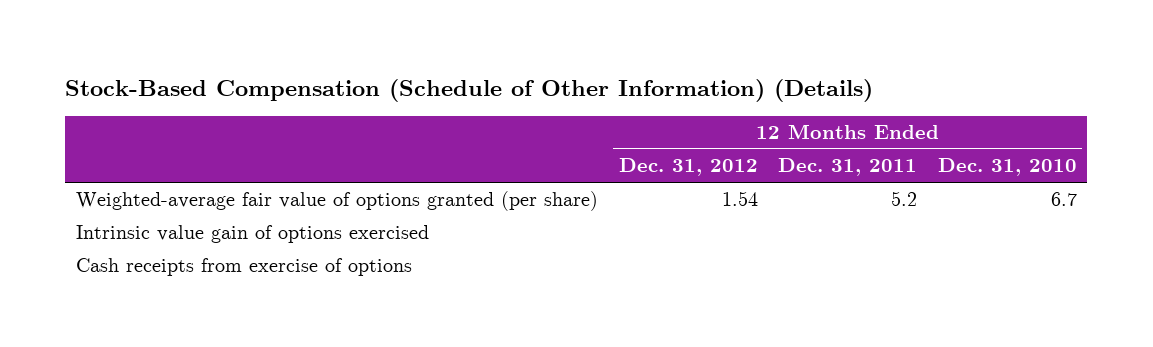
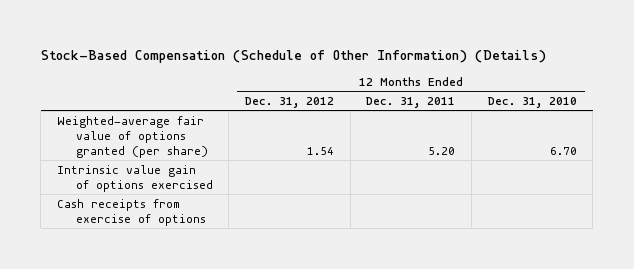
- Weighted-average fair value of options granted (per share) | 1.54 | 5.2 | 6.7
+ Weighted-average fair value of options granted (per share) | 1.54 | 5.20 | 6.70

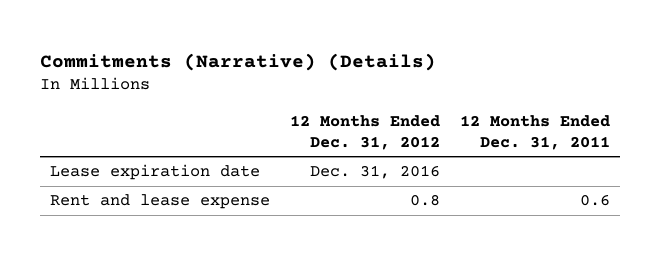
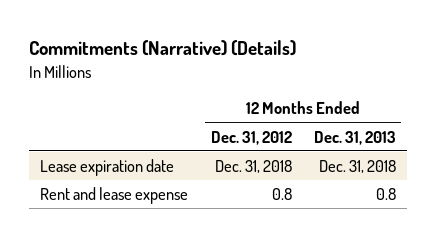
- | 12 Months Ended Dec. 31, 2012 | 12 Months Ended Dec. 31, 2011
+ | 12 Months Ended Dec. 31, 2012 | 12 Months Ended Dec. 31, 2013
- Lease expiration date | Dec. 31, 2016 |
+ Lease expiration date | Dec. 31, 2018 | Dec. 31, 2018

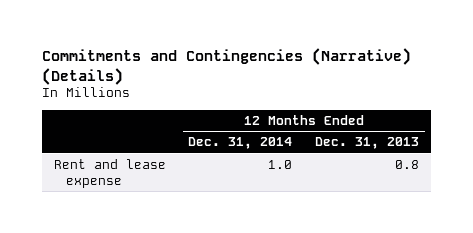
- Commitments (Narrative) (Details)
+ Commitments and Contingencies (Narrative) (Details)
- | 12 Months Ended Dec. 31, 2012 | 12 Months Ended Dec. 31, 2013
+ | 12 Months Ended Dec. 31, 2014 | 12 Months Ended Dec. 31, 2013
- Lease expiration date | Dec. 31, 2018 | Dec. 31, 2018

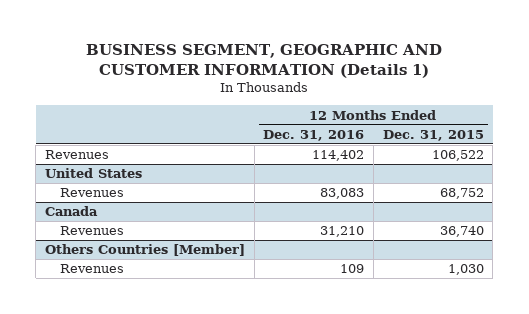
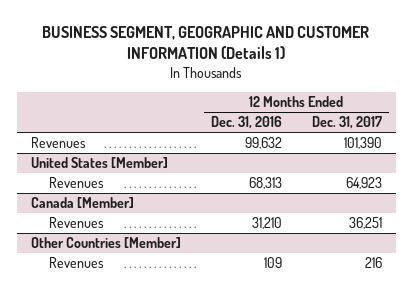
- | 12 Months Ended Dec. 31, 2016 | 12 Months Ended Dec. 31, 2015
+ | 12 Months Ended Dec. 31, 2016 | 12 Months Ended Dec. 31, 2017
- Revenues | 114,402 | 106,522
- United States
- Revenues | 83,083 | 68,752
- Canada
+ Revenues | 99,632 | 101,390
+ United States [Member]
+ Revenues | 68,313 | 64,923
+ Canada [Member]
- Others Countries [Member]
+ Other Countries [Member]

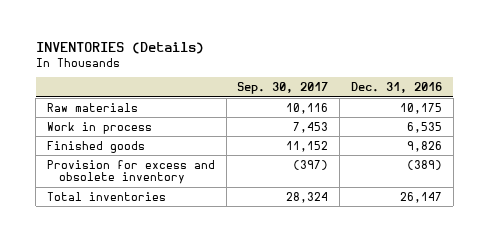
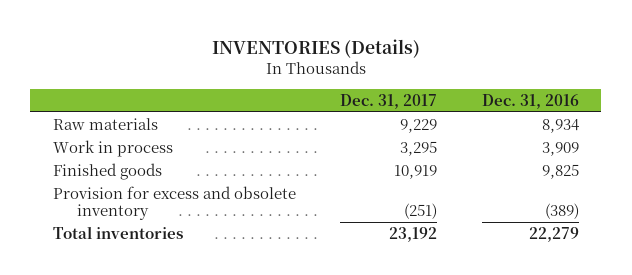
- | Sep. 30, 2017 | Dec. 31, 2016
+ | Dec. 31, 2017 | Dec. 31, 2016
- Raw materials | 10,116 | 10,175
- Work in process | 7,453 | 6,535
- Finished goods | 11,152 | 9,826
+ Raw materials | 9,229 | 8,934
+ Work in process | 3,295 | 3,909
+ Finished goods | 10,919 | 9,825
- Total inventories | 28,324 | 26,147
+ Total inventories | 23,192 | 22,279

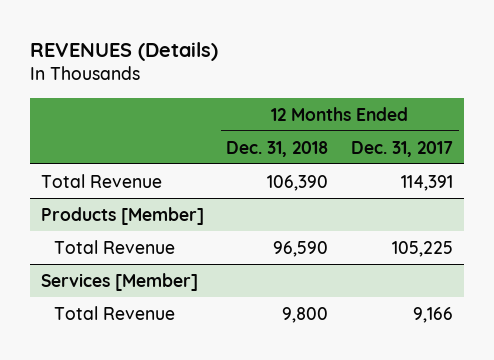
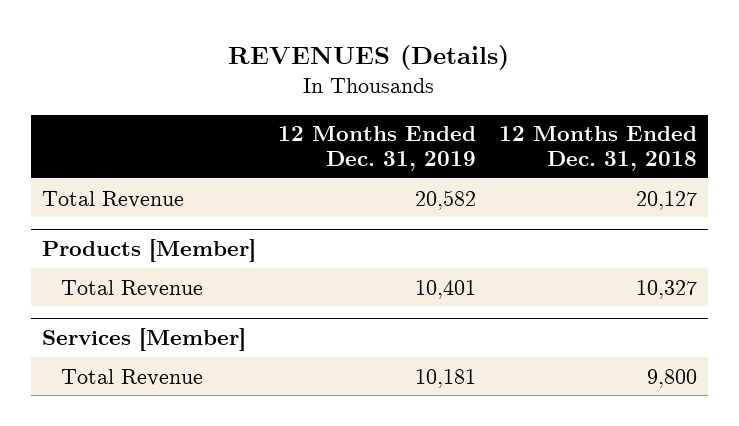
- | 12 Months Ended Dec. 31, 2018 | 12 Months Ended Dec. 31, 2017
+ | 12 Months Ended Dec. 31, 2019 | 12 Months Ended Dec. 31, 2018
- Total Revenue | 106,390 | 114,391
+ Total Revenue | 20,582 | 20,127
@ Products [Member]
- Total Revenue | 96,590 | 105,225
+ Total Revenue | 10,401 | 10,327

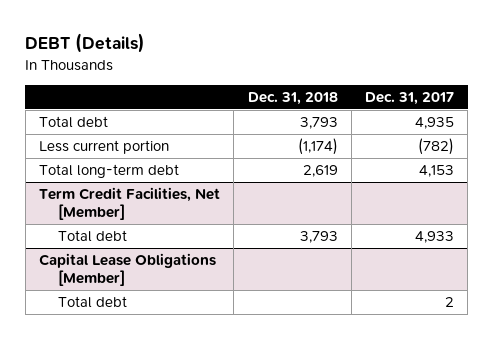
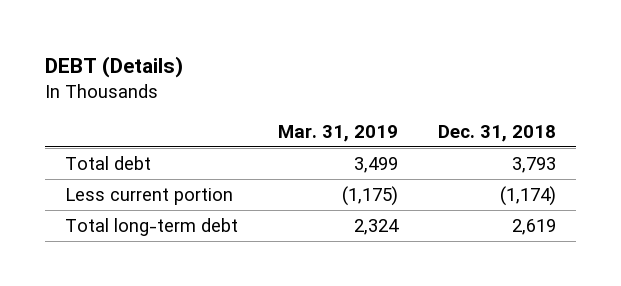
- | Dec. 31, 2018 | Dec. 31, 2017
+ | Mar. 31, 2019 | Dec. 31, 2018
- Term Credit Facilities, Net [Member]
- Total debt | 3,793 | 4,933
- Capital Lease Obligations [Member]
- Total debt | | 2

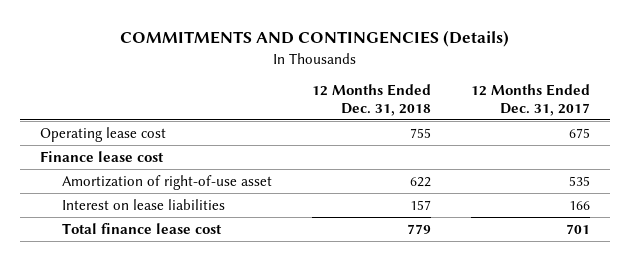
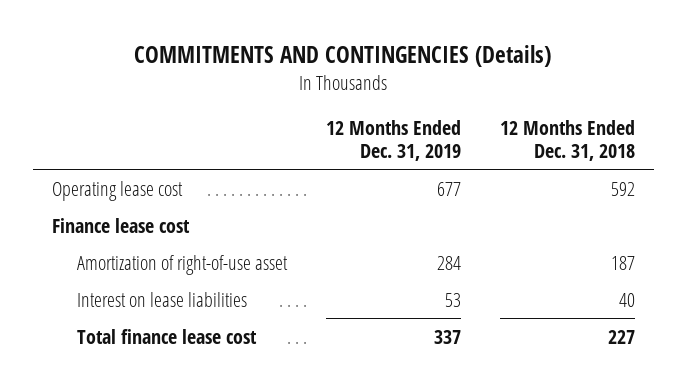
- | 12 Months Ended Dec. 31, 2018 | 12 Months Ended Dec. 31, 2017
+ | 12 Months Ended Dec. 31, 2019 | 12 Months Ended Dec. 31, 2018
- Operating lease cost | 755 | 675
+ Operating lease cost | 677 | 592
- Amortization of right-of-use asset | 622 | 535
- Interest on lease liabilities | 157 | 166
- Total finance lease cost | 779 | 701
+ Amortization of right-of-use asset | 284 | 187
+ Interest on lease liabilities | 53 | 40
+ Total finance lease cost | 337 | 227

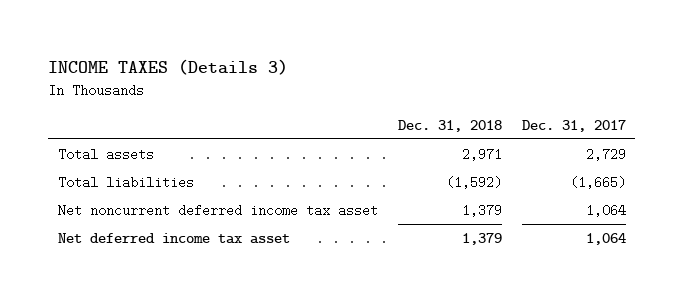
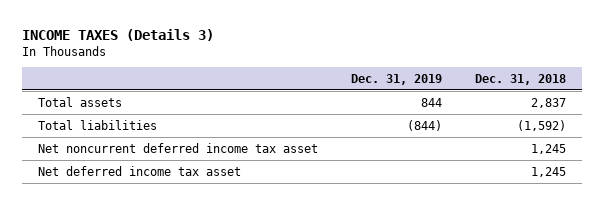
- | Dec. 31, 2018 | Dec. 31, 2017
+ | Dec. 31, 2019 | Dec. 31, 2018
- Total assets | 2,971 | 2,729
+ Total assets | 844 | 2,837
- Net noncurrent deferred income tax asset | 1,379 | 1,064
- Net deferred income tax asset | 1,379 | 1,064
+ Net noncurrent deferred income tax asset | | 1,245
+ Net deferred income tax asset | | 1,245

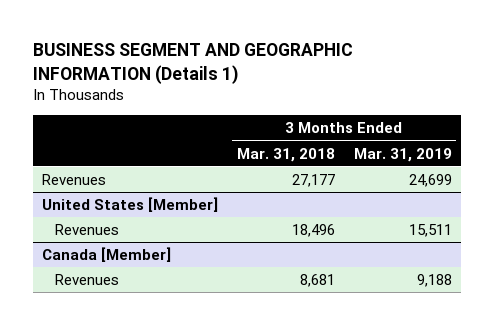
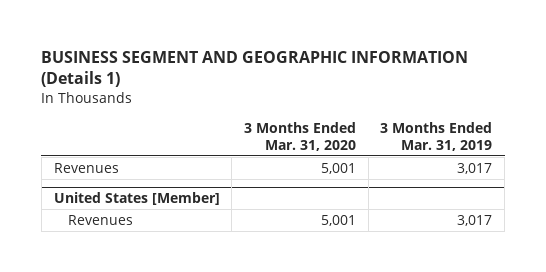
- | 3 Months Ended Mar. 31, 2018 | 3 Months Ended Mar. 31, 2019
+ | 3 Months Ended Mar. 31, 2020 | 3 Months Ended Mar. 31, 2019
- Revenues | 27,177 | 24,699
+ Revenues | 5,001 | 3,017
@ United States [Member]
- Revenues | 18,496 | 15,511
- Canada [Member]
- Revenues | 8,681 | 9,188
@ United States [Member]
+ Revenues | 5,001 | 3,017

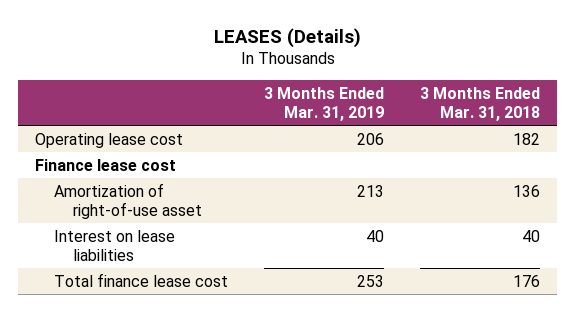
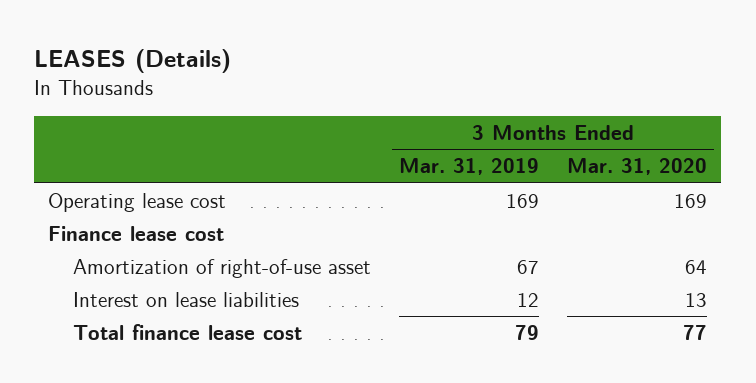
- | 3 Months Ended Mar. 31, 2019 | 3 Months Ended Mar. 31, 2018
+ | 3 Months Ended Mar. 31, 2019 | 3 Months Ended Mar. 31, 2020
- Operating lease cost | 206 | 182
+ Operating lease cost | 169 | 169
- Amortization of right-of-use asset | 213 | 136
- Interest on lease liabilities | 40 | 40
- Total finance lease cost | 253 | 176
+ Amortization of right-of-use asset | 67 | 64
+ Interest on lease liabilities | 12 | 13
+ Total finance lease cost | 79 | 77

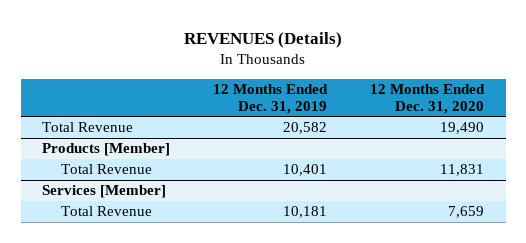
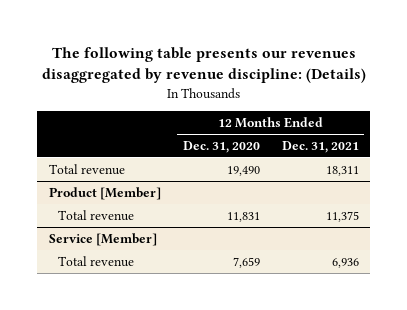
- REVENUES (Details)
+ The following table presents our revenues disaggregated by revenue discipline: (Details)
- | 12 Months Ended Dec. 31, 2019 | 12 Months Ended Dec. 31, 2020
+ | 12 Months Ended Dec. 31, 2020 | 12 Months Ended Dec. 31, 2021
- Total Revenue | 20,582 | 19,490
- Products [Member]
- Total Revenue | 10,401 | 11,831
- Services [Member]
- Total Revenue | 10,181 | 7,659
+ Total revenue | 19,490 | 18,311
+ Product [Member]
+ Total revenue | 11,831 | 11,375
+ Service [Member]
+ Total revenue | 7,659 | 6,936

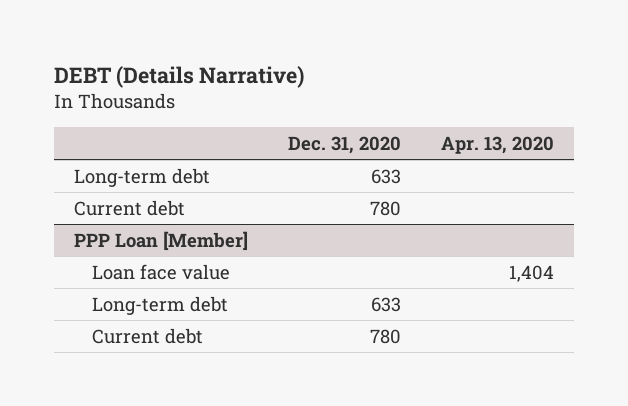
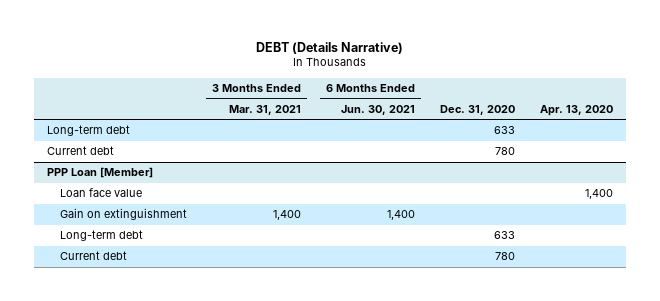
- | Dec. 31, 2020 | Apr. 13, 2020
+ | 3 Months Ended Mar. 31, 2021 | 6 Months Ended Jun. 30, 2021 | Dec. 31, 2020 | Apr. 13, 2020
@ PPP Loan [Member]
- Loan face value | | 1,404
+ Loan face value | | | | 1,400
+ Gain on extinguishment | 1,400 | 1,400 | |

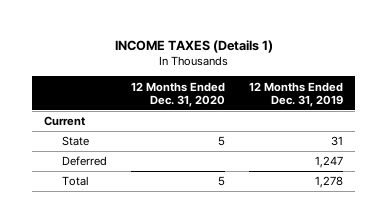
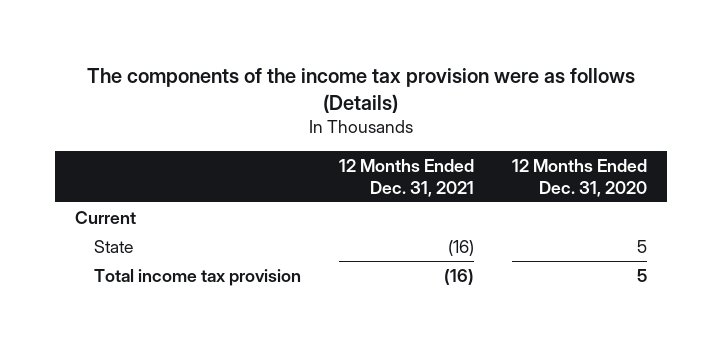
- INCOME TAXES (Details 1)
+ The components of the income tax provision were as follows (Details)
- | 12 Months Ended Dec. 31, 2020 | 12 Months Ended Dec. 31, 2019
+ | 12 Months Ended Dec. 31, 2021 | 12 Months Ended Dec. 31, 2020
- Deferred | | 1,247
- Total | 5 | 1,278
+ Total income tax provision | (16) | 5

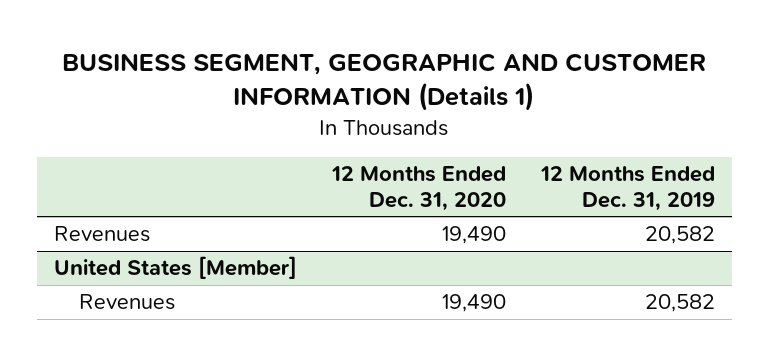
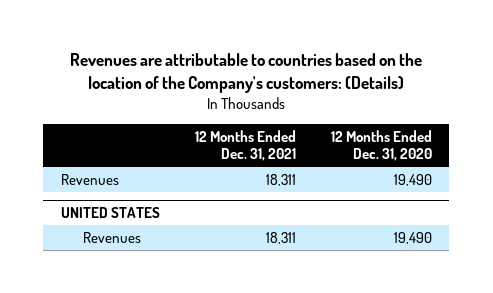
- BUSINESS SEGMENT, GEOGRAPHIC AND CUSTOMER INFORMATION (Details 1)
+ Revenues are attributable to countries based on the location of the Company's customers: (Details)
- | 12 Months Ended Dec. 31, 2020 | 12 Months Ended Dec. 31, 2019
+ | 12 Months Ended Dec. 31, 2021 | 12 Months Ended Dec. 31, 2020
- United States [Member]
+ UNITED STATES

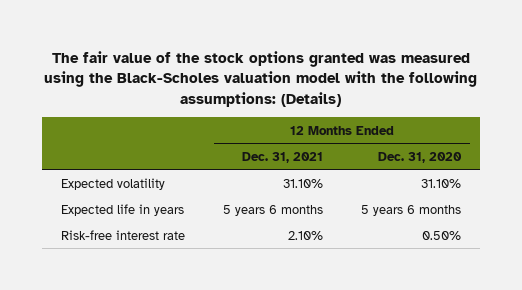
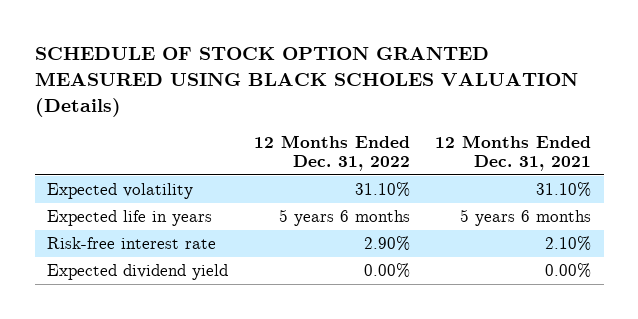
- The fair value of the stock options granted was measured using the Black-Scholes valuation model with the following assumptions: (Details)
+ SCHEDULE OF STOCK OPTION GRANTED MEASURED USING BLACK SCHOLES VALUATION (Details)
- | 12 Months Ended Dec. 31, 2021 | 12 Months Ended Dec. 31, 2020
+ | 12 Months Ended Dec. 31, 2022 | 12 Months Ended Dec. 31, 2021
+ Expected dividend yield | 0.00% | 0.00%

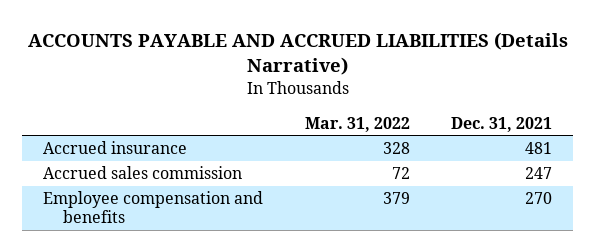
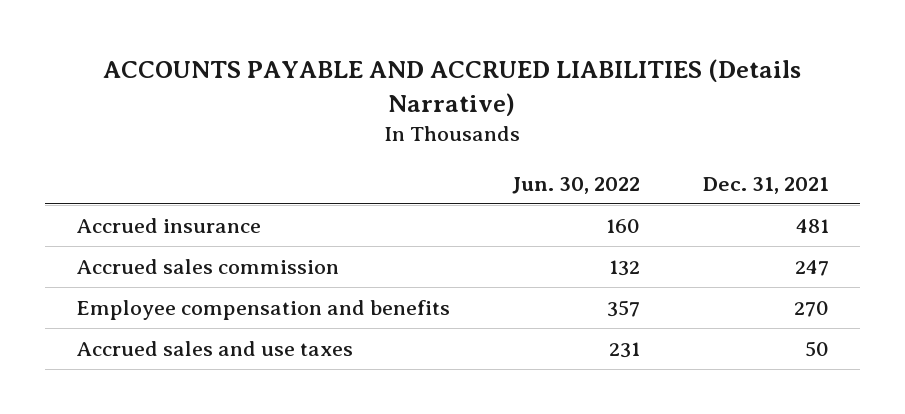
- | Mar. 31, 2022 | Dec. 31, 2021
+ | Jun. 30, 2022 | Dec. 31, 2021
+ Accrued sales and use taxes | 231 | 50

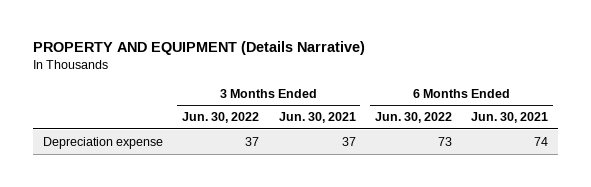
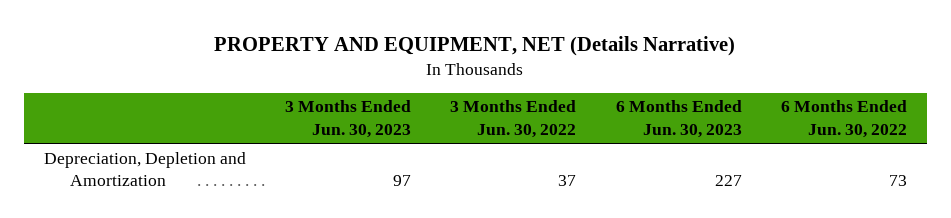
- PROPERTY AND EQUIPMENT (Details Narrative)
+ PROPERTY AND EQUIPMENT, NET (Details Narrative)
- | 3 Months Ended Jun. 30, 2022 | 3 Months Ended Jun. 30, 2021 | 6 Months Ended Jun. 30, 2022 | 6 Months Ended Jun. 30, 2021
+ | 3 Months Ended Jun. 30, 2023 | 3 Months Ended Jun. 30, 2022 | 6 Months Ended Jun. 30, 2023 | 6 Months Ended Jun. 30, 2022
- Depreciation expense | 37 | 37 | 73 | 74
+ Depreciation, Depletion and Amortization | 97 | 37 | 227 | 73

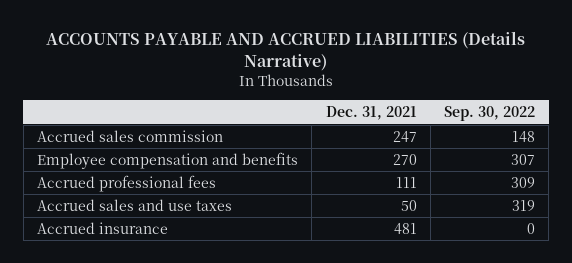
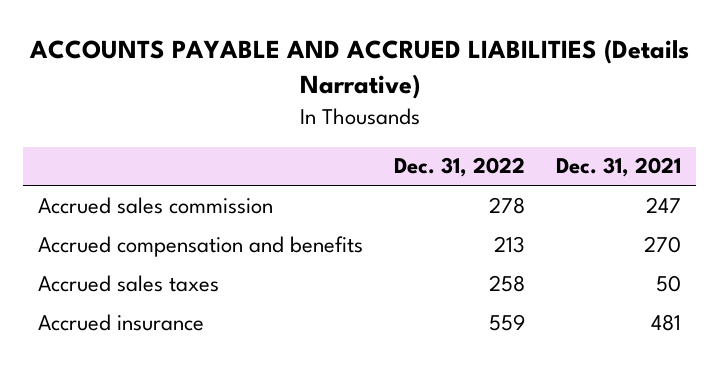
- | Dec. 31, 2021 | Sep. 30, 2022
+ | Dec. 31, 2022 | Dec. 31, 2021
- Employee compensation and benefits | 270 | 307
- Accrued professional fees | 111 | 309
- Accrued sales and use taxes | 50 | 319
+ Accrued compensation and benefits | 213 | 270
+ Accrued sales taxes | 258 | 50

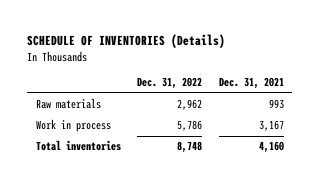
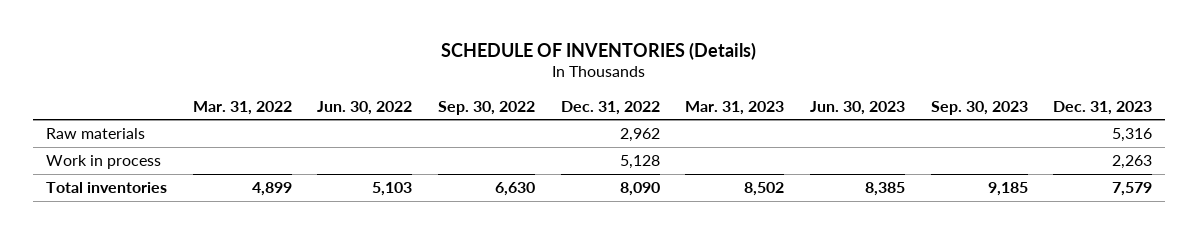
- | Dec. 31, 2022 | Dec. 31, 2021
+ | Mar. 31, 2022 | Jun. 30, 2022 | Sep. 30, 2022 | Dec. 31, 2022 | Mar. 31, 2023 | Jun. 30, 2023 | Sep. 30, 2023 | Dec. 31, 2023
- Work in process | 5,786 | 3,167
- Total inventories | 8,748 | 4,160
+ Work in process | | | | 5,128 | | | | 2,263
+ Total inventories | 4,899 | 5,103 | 6,630 | 8,090 | 8,502 | 8,385 | 9,185 | 7,579

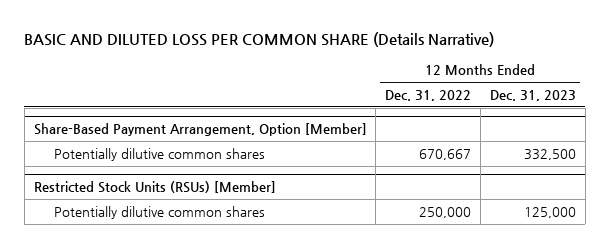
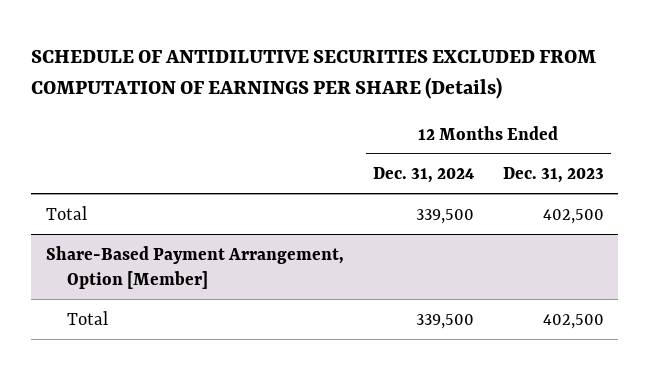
- BASIC AND DILUTED LOSS PER COMMON SHARE (Details Narrative)
+ SCHEDULE OF ANTIDILUTIVE SECURITIES EXCLUDED FROM COMPUTATION OF EARNINGS PER SHARE (Details)
- | 12 Months Ended Dec. 31, 2022 | 12 Months Ended Dec. 31, 2023
+ | 12 Months Ended Dec. 31, 2024 | 12 Months Ended Dec. 31, 2023
+ Total | 339,500 | 402,500
@ Share-Based Payment Arrangement, Option [Member]
- Potentially dilutive common shares | 670,667 | 332,500
- Restricted Stock Units (RSUs) [Member]
- Potentially dilutive common shares | 250,000 | 125,000
@ Share-Based Payment Arrangement, Option [Member]
+ Total | 339,500 | 402,500

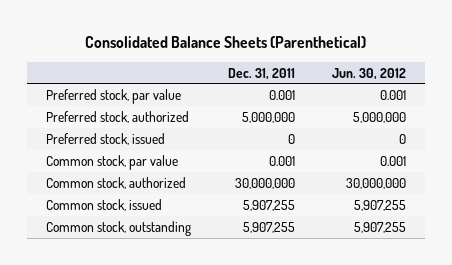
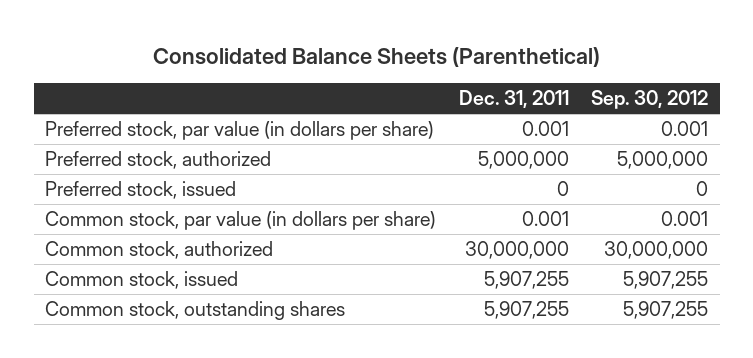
- | Dec. 31, 2011 | Jun. 30, 2012
+ | Dec. 31, 2011 | Sep. 30, 2012
- Preferred stock, par value | 0.001 | 0.001
+ Preferred stock, par value (in dollars per share) | 0.001 | 0.001
- Common stock, par value | 0.001 | 0.001
+ Common stock, par value (in dollars per share) | 0.001 | 0.001
- Common stock, outstanding | 5,907,255 | 5,907,255
+ Common stock, outstanding shares | 5,907,255 | 5,907,255

